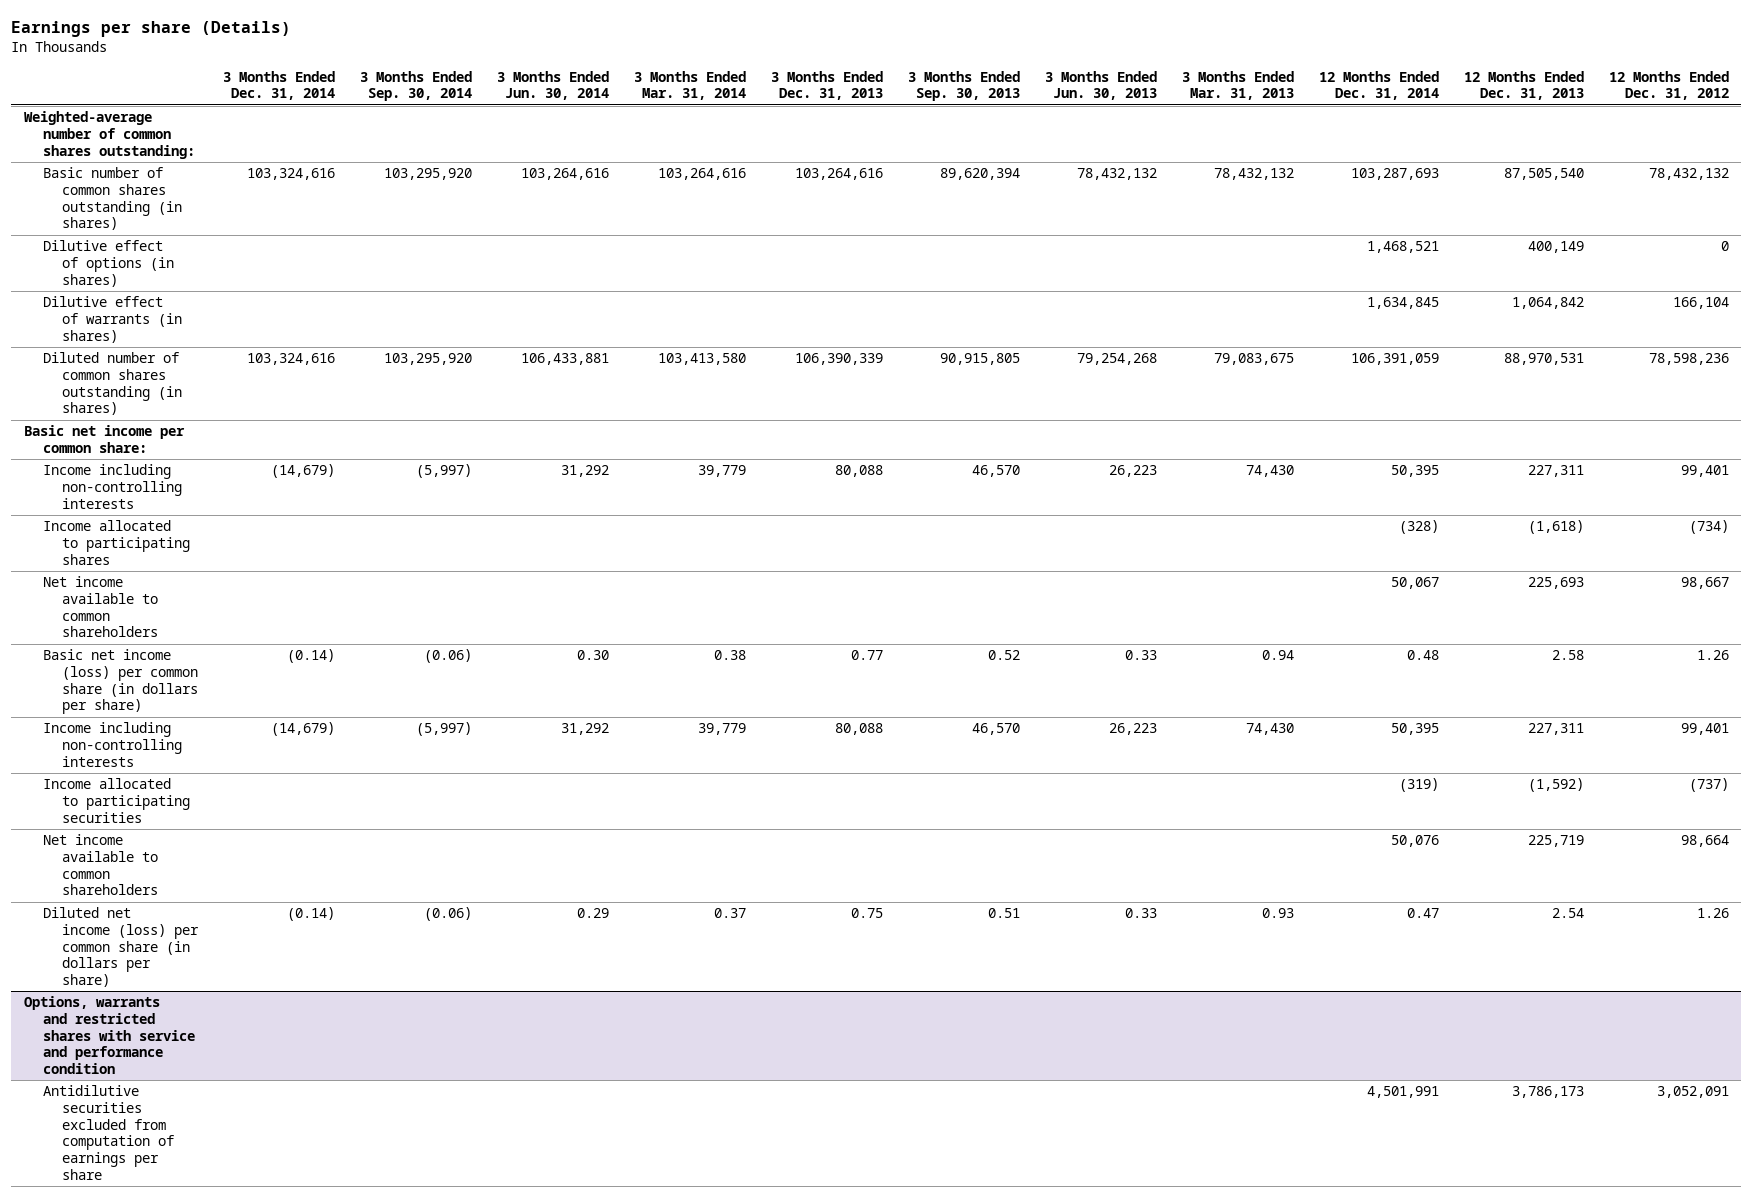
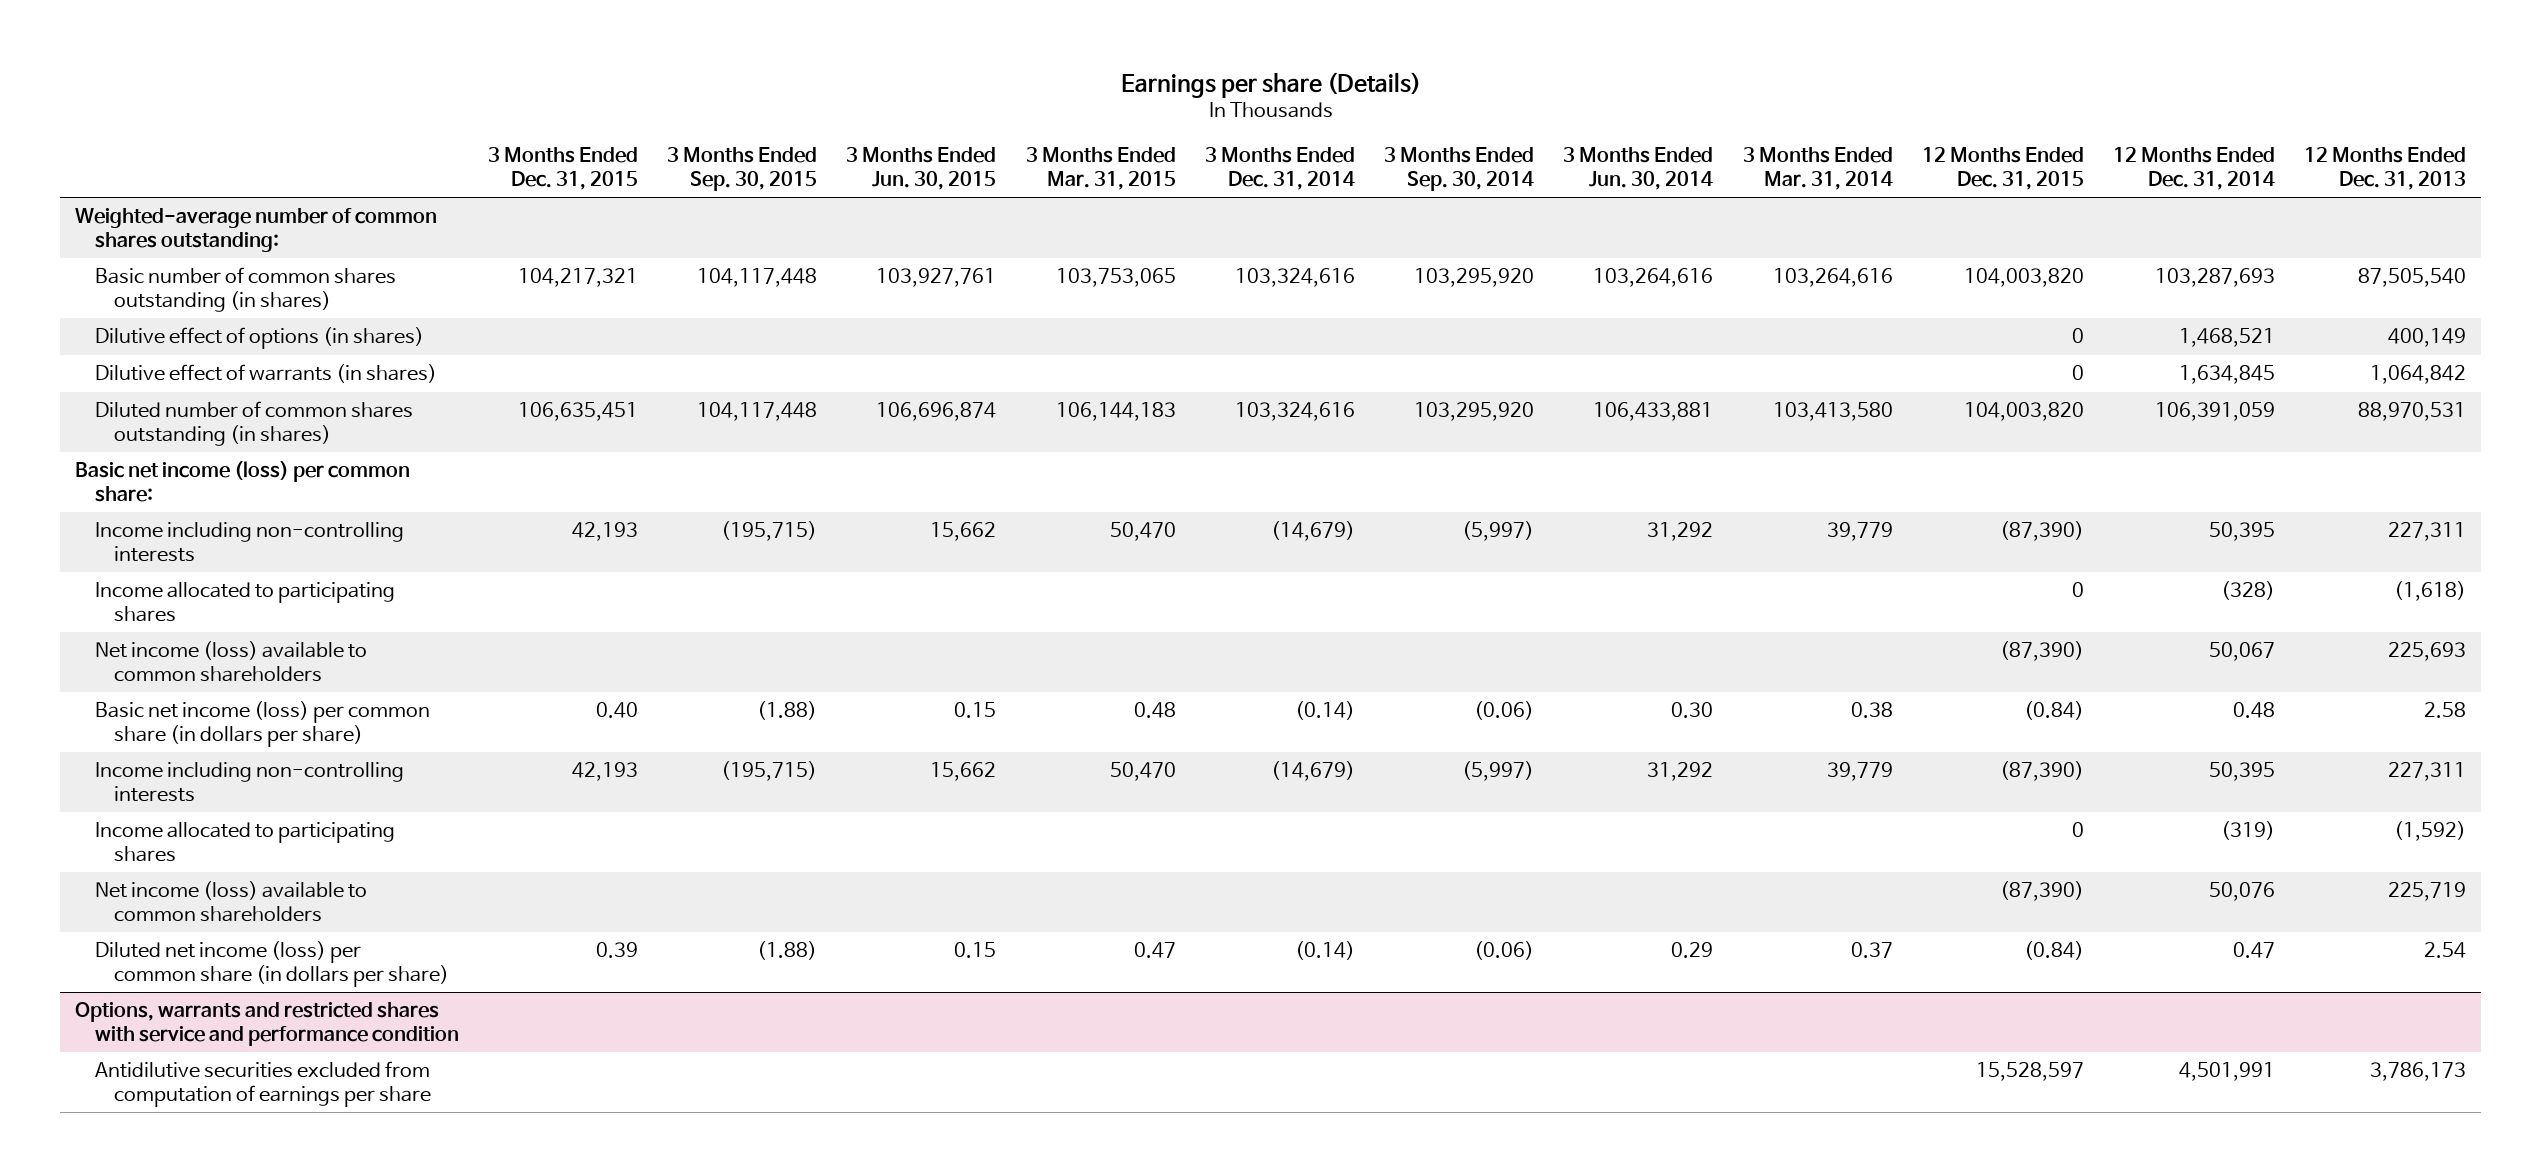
- | 3 Months Ended Dec. 31, 2014 | 3 Months Ended Sep. 30, 2014 | 3 Months Ended Jun. 30, 2014 | 3 Months Ended Mar. 31, 2014 | 3 Months Ended Dec. 31, 2013 | 3 Months Ended Sep. 30, 2013 | 3 Months Ended Jun. 30, 2013 | 3 Months Ended Mar. 31, 2013 | 12 Months Ended Dec. 31, 2014 | 12 Months Ended Dec. 31, 2013 | 12 Months Ended Dec. 31, 2012
+ | 3 Months Ended Dec. 31, 2015 | 3 Months Ended Sep. 30, 2015 | 3 Months Ended Jun. 30, 2015 | 3 Months Ended Mar. 31, 2015 | 3 Months Ended Dec. 31, 2014 | 3 Months Ended Sep. 30, 2014 | 3 Months Ended Jun. 30, 2014 | 3 Months Ended Mar. 31, 2014 | 12 Months Ended Dec. 31, 2015 | 12 Months Ended Dec. 31, 2014 | 12 Months Ended Dec. 31, 2013
- Basic net income per common share:
+ Basic net income (loss) per common share:
- Net income available to common shareholders | | | | | | | | | 50,067 | 225,693 | 98,667
+ Net income (loss) available to common shareholders | | | | | | | | | (87,390) | 50,067 | 225,693
- Income allocated to participating securities | | | | | | | | | (319) | (1,592) | (737)
- Net income available to common shareholders | | | | | | | | | 50,076 | 225,719 | 98,664
+ Income allocated to participating shares | | | | | | | | | 0 | (319) | (1,592)
+ Net income (loss) available to common shareholders | | | | | | | | | (87,390) | 50,076 | 225,719

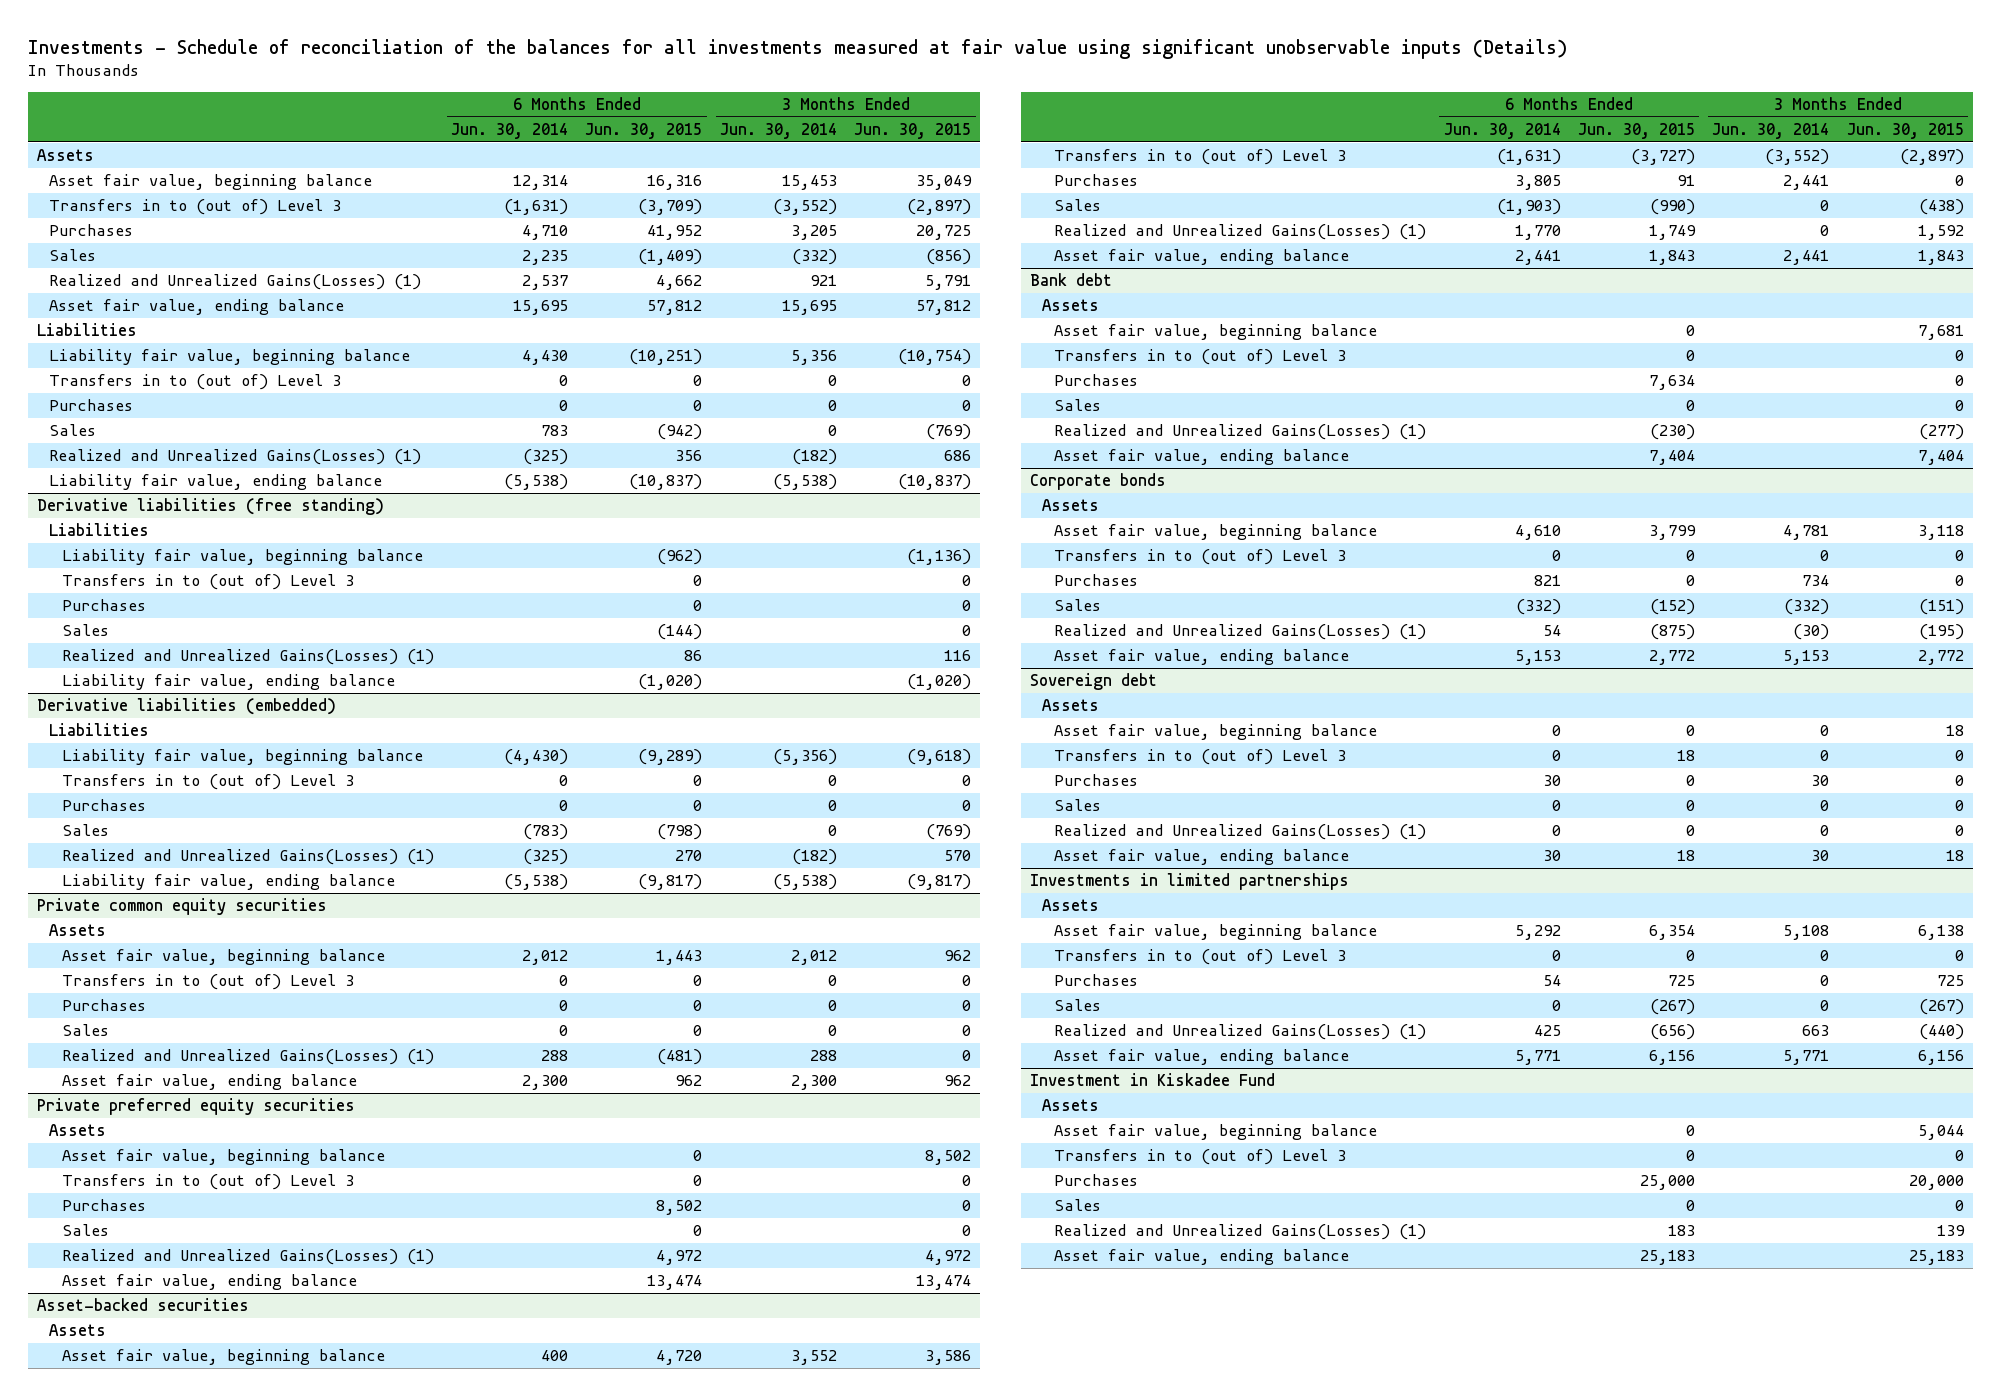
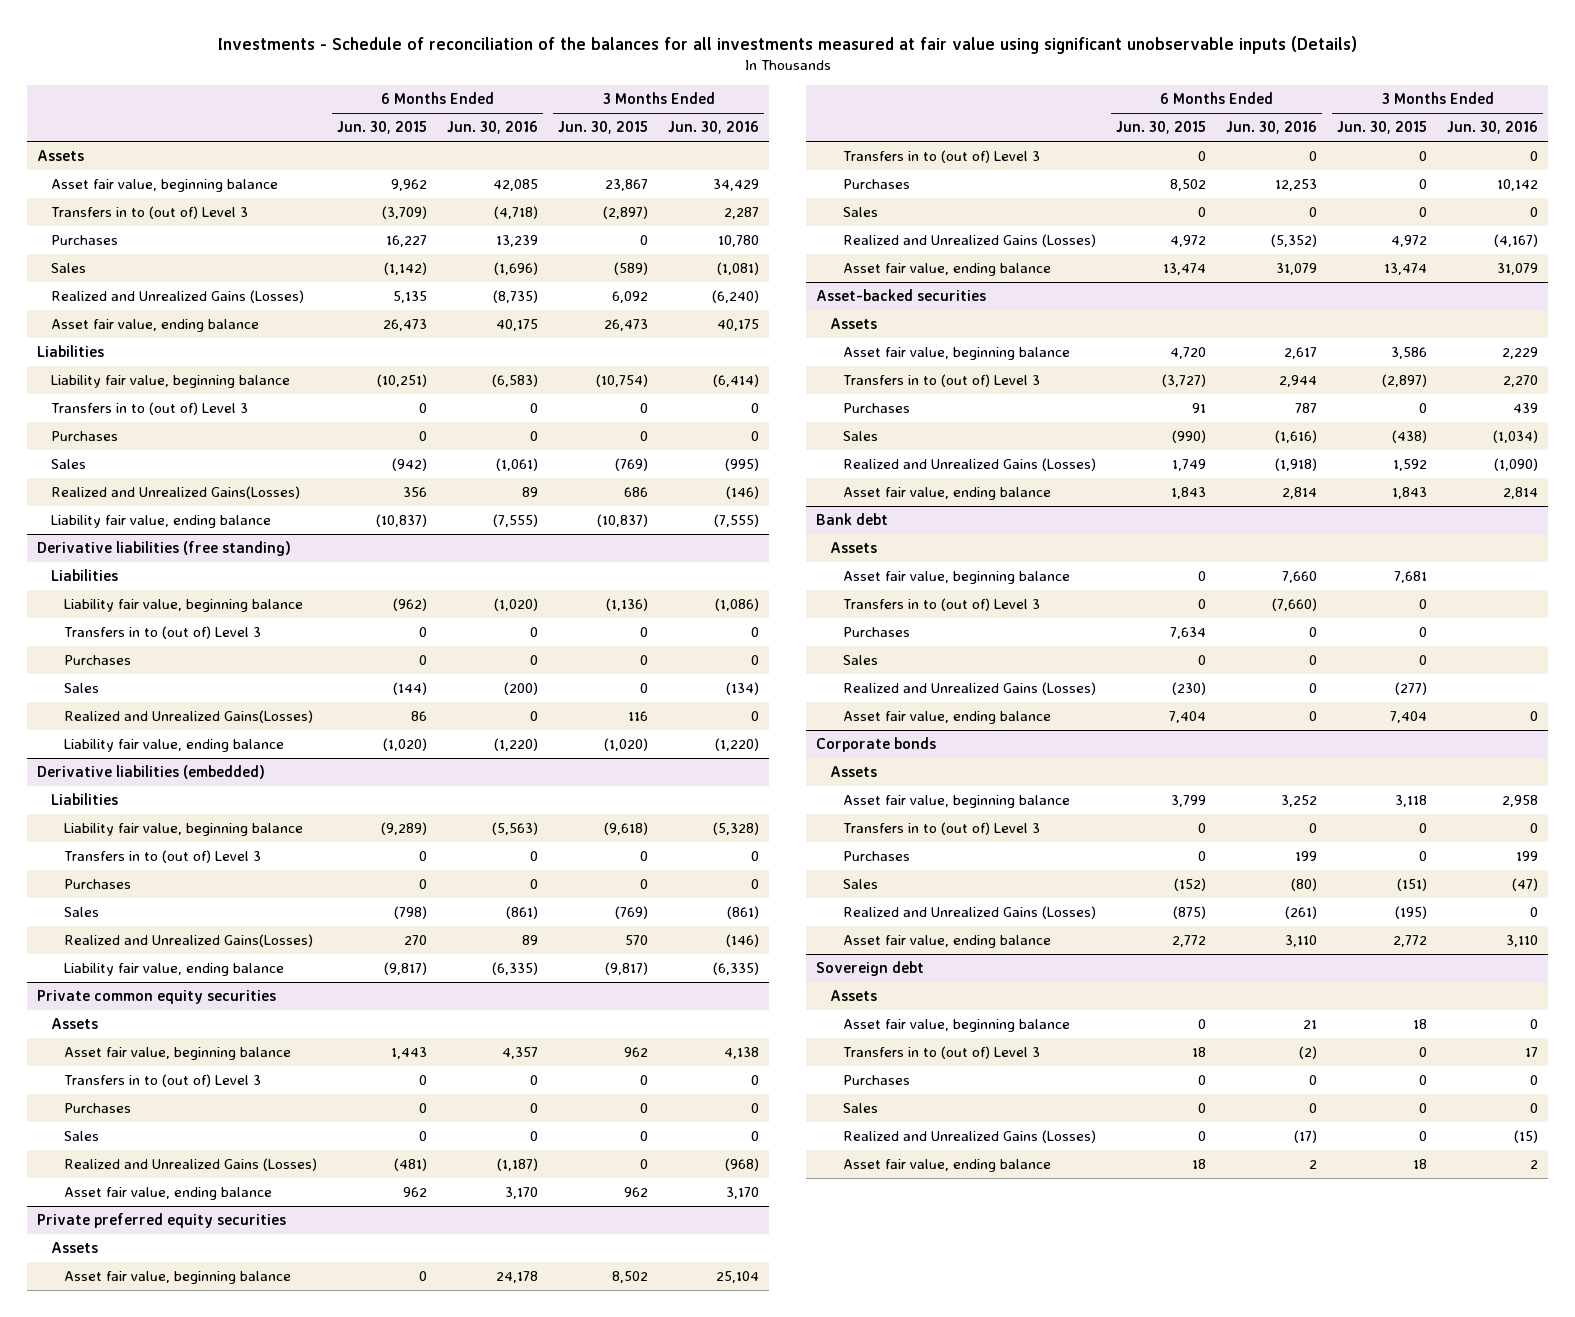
- | 6 Months Ended Jun. 30, 2014 | 6 Months Ended Jun. 30, 2015 | 3 Months Ended Jun. 30, 2014 | 3 Months Ended Jun. 30, 2015
+ | 6 Months Ended Jun. 30, 2015 | 6 Months Ended Jun. 30, 2016 | 3 Months Ended Jun. 30, 2015 | 3 Months Ended Jun. 30, 2016
- Asset fair value, beginning balance | 12,314 | 16,316 | 15,453 | 35,049
+ Asset fair value, beginning balance | 9,962 | 42,085 | 23,867 | 34,429
- Purchases | 4,710 | 41,952 | 3,205 | 20,725
- Sales | 2,235 | (1,409) | (332) | (856)
- Realized and Unrealized Gains(Losses) (1) | 2,537 | 4,662 | 921 | 5,791
- Asset fair value, ending balance | 15,695 | 57,812 | 15,695 | 57,812
+ Purchases | 16,227 | 13,239 | 0 | 10,780
+ Sales | (1,142) | (1,696) | (589) | (1,081)
+ Realized and Unrealized Gains (Losses) | 5,135 | (8,735) | 6,092 | (6,240)
+ Asset fair value, ending balance | 26,473 | 40,175 | 26,473 | 40,175
- Realized and Unrealized Gains(Losses) (1) | (325) | 356 | (182) | 686
+ Realized and Unrealized Gains(Losses) | 356 | 89 | 686 | (146)
@ Derivative liabilities (free standing)
- Realized and Unrealized Gains(Losses) (1) | | 86 | | 116
+ Realized and Unrealized Gains(Losses) | 86 | 0 | 116 | 0
@ Derivative liabilities (embedded)
- Realized and Unrealized Gains(Losses) (1) | (325) | 270 | (182) | 570
+ Realized and Unrealized Gains(Losses) | 270 | 89 | 570 | (146)
@ Private common equity securities
- Realized and Unrealized Gains(Losses) (1) | 288 | (481) | 288 | 0
+ Realized and Unrealized Gains (Losses) | (481) | (1,187) | 0 | (968)
@ Private preferred equity securities
- Realized and Unrealized Gains(Losses) (1) | | 4,972 | | 4,972
+ Realized and Unrealized Gains (Losses) | 4,972 | (5,352) | 4,972 | (4,167)
@ Asset-backed securities
- Realized and Unrealized Gains(Losses) (1) | 1,770 | 1,749 | 0 | 1,592
+ Realized and Unrealized Gains (Losses) | 1,749 | (1,918) | 1,592 | (1,090)
@ Bank debt
- Realized and Unrealized Gains(Losses) (1) | | (230) | | (277)
+ Realized and Unrealized Gains (Losses) | (230) | 0 | (277) |
@ Corporate bonds
- Realized and Unrealized Gains(Losses) (1) | 54 | (875) | (30) | (195)
+ Realized and Unrealized Gains (Losses) | (875) | (261) | (195) | 0
@ Sovereign debt
- Realized and Unrealized Gains(Losses) (1) | 0 | 0 | 0 | 0
+ Realized and Unrealized Gains (Losses) | 0 | (17) | 0 | (15)
- Investments in limited partnerships
- Assets
- Asset fair value, beginning balance | 5,292 | 6,354 | 5,108 | 6,138
- Transfers in to (out of) Level 3 | 0 | 0 | 0 | 0
- Purchases | 54 | 725 | 0 | 725
- Sales | 0 | (267) | 0 | (267)
- Realized and Unrealized Gains(Losses) (1) | 425 | (656) | 663 | (440)
- Asset fair value, ending balance | 5,771 | 6,156 | 5,771 | 6,156
- Investment in Kiskadee Fund
- Assets
- Asset fair value, beginning balance | | 0 | | 5,044
- Transfers in to (out of) Level 3 | | 0 | | 0
- Purchases | | 25,000 | | 20,000
- Sales | | 0 | | 0
- Realized and Unrealized Gains(Losses) (1) | | 183 | | 139
- Asset fair value, ending balance | | 25,183 | | 25,183

